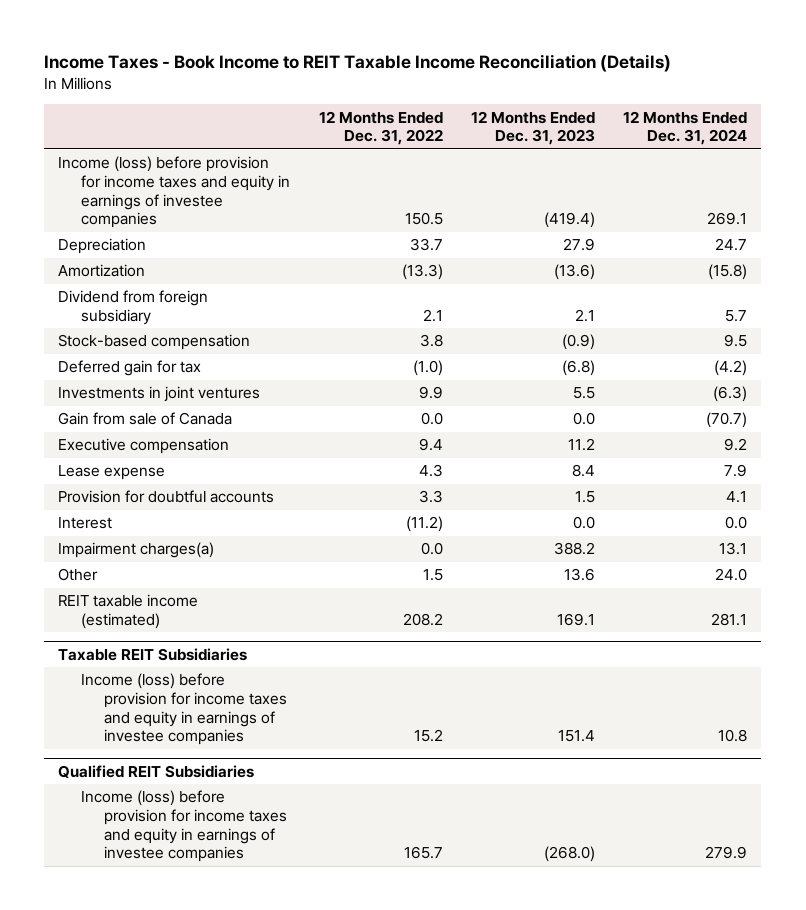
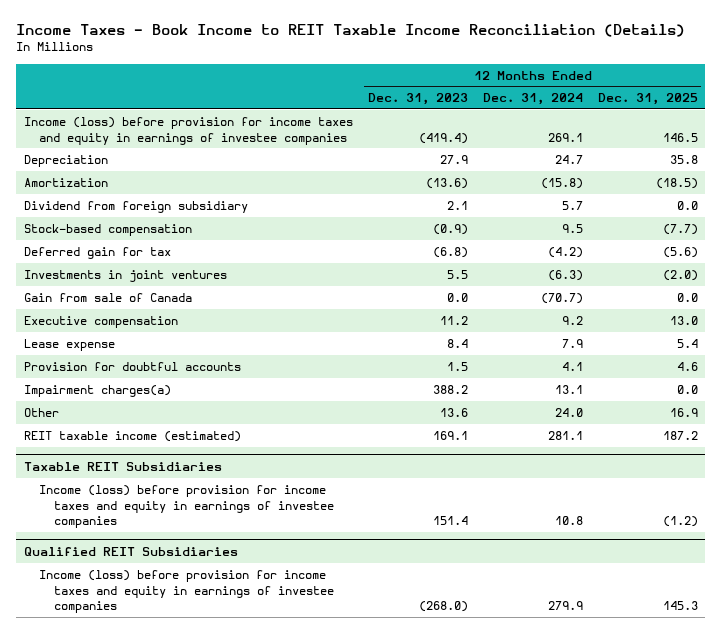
- | 12 Months Ended Dec. 31, 2022 | 12 Months Ended Dec. 31, 2023 | 12 Months Ended Dec. 31, 2024
+ | 12 Months Ended Dec. 31, 2023 | 12 Months Ended Dec. 31, 2024 | 12 Months Ended Dec. 31, 2025
- Interest | (11.2) | 0.0 | 0.0

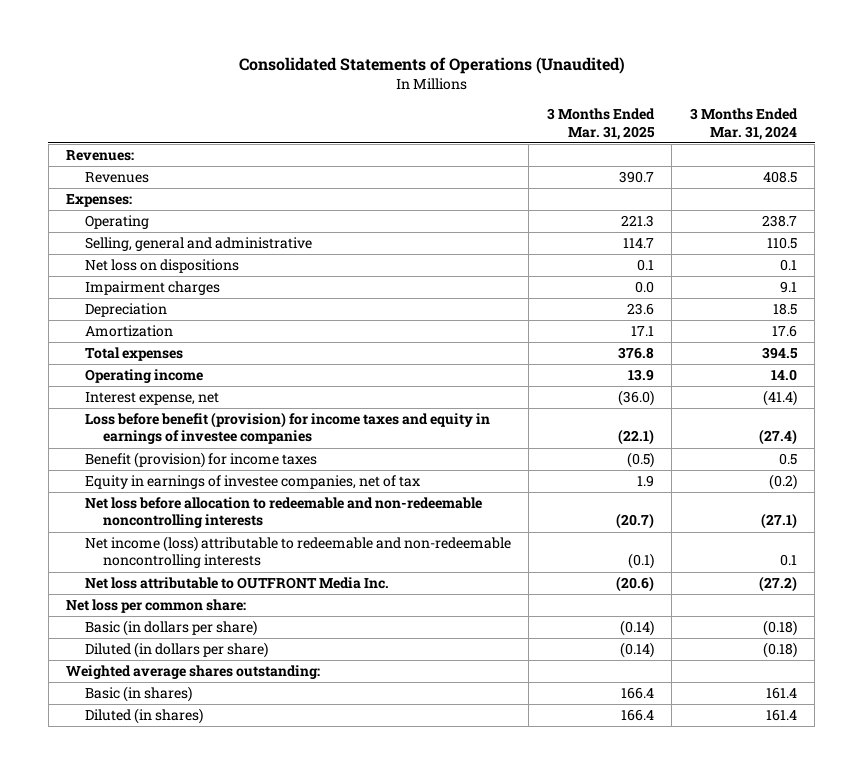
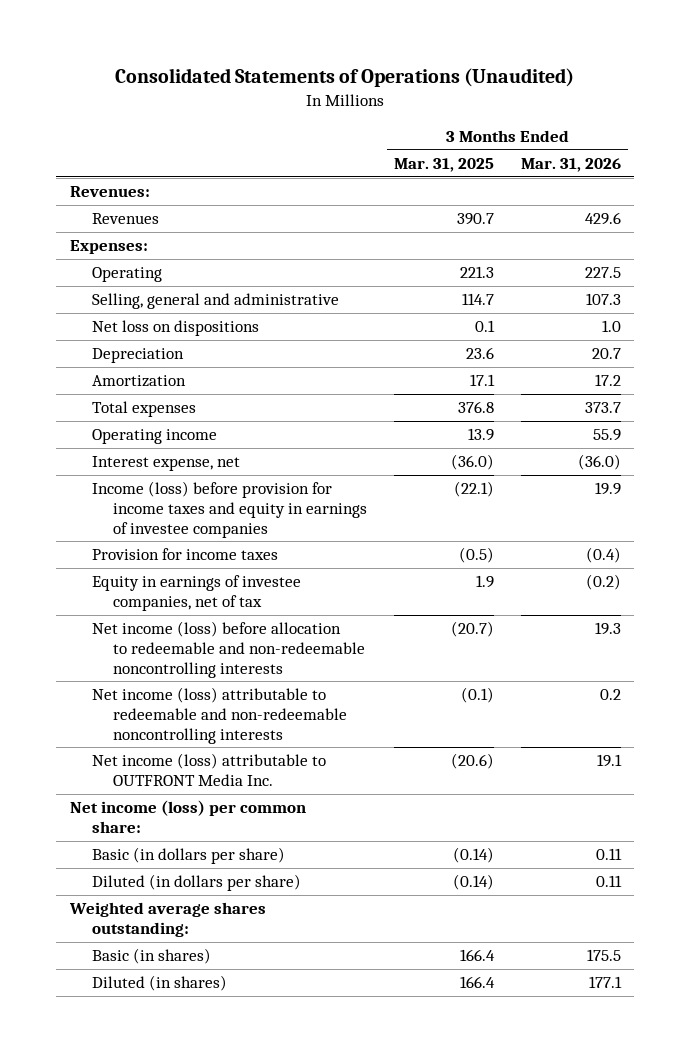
- | 3 Months Ended Mar. 31, 2025 | 3 Months Ended Mar. 31, 2024
+ | 3 Months Ended Mar. 31, 2025 | 3 Months Ended Mar. 31, 2026
- Impairment charges | 0.0 | 9.1
- Loss before benefit (provision) for income taxes and equity in earnings of investee companies | (22.1) | (27.4)
- Benefit (provision) for income taxes | (0.5) | 0.5
+ Income (loss) before provision for income taxes and equity in earnings of investee companies | (22.1) | 19.9
+ Provision for income taxes | (0.5) | (0.4)
- Net loss before allocation to redeemable and non-redeemable noncontrolling interests | (20.7) | (27.1)
+ Net income (loss) before allocation to redeemable and non-redeemable noncontrolling interests | (20.7) | 19.3
- Net loss attributable to OUTFRONT Media Inc. | (20.6) | (27.2)
- Net loss per common share:
+ Net income (loss) attributable to OUTFRONT Media Inc. | (20.6) | 19.1
+ Net income (loss) per common share:

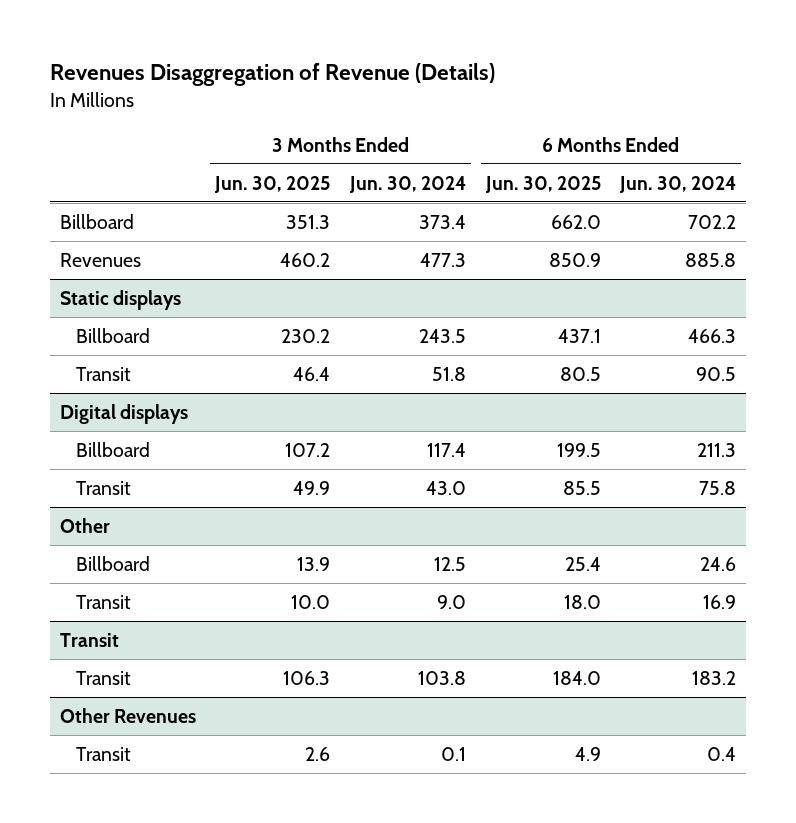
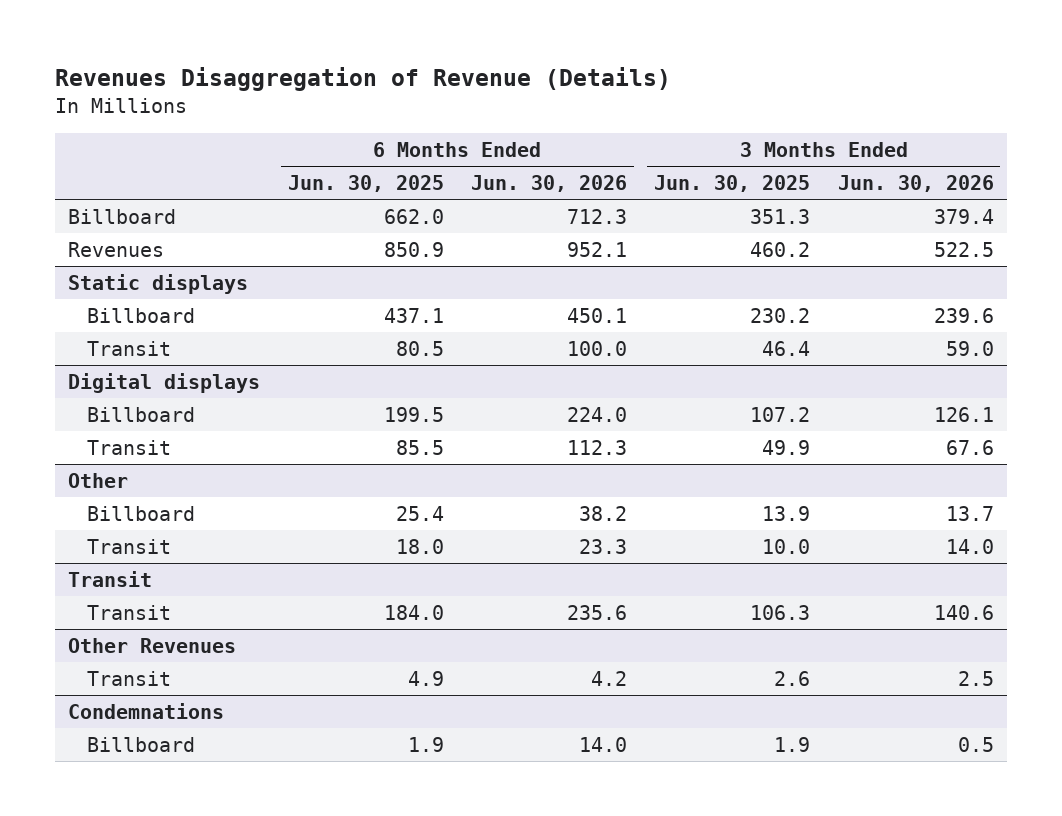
- | 3 Months Ended Jun. 30, 2025 | 3 Months Ended Jun. 30, 2024 | 6 Months Ended Jun. 30, 2025 | 6 Months Ended Jun. 30, 2024
+ | 6 Months Ended Jun. 30, 2025 | 6 Months Ended Jun. 30, 2026 | 3 Months Ended Jun. 30, 2025 | 3 Months Ended Jun. 30, 2026
+ Condemnations
+ Billboard | 1.9 | 14.0 | 1.9 | 0.5

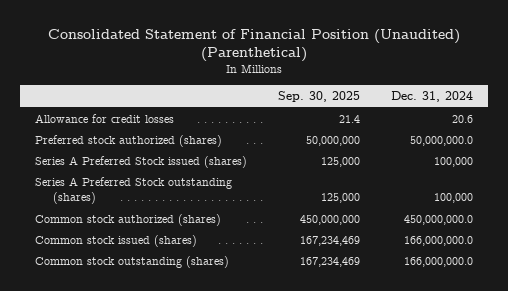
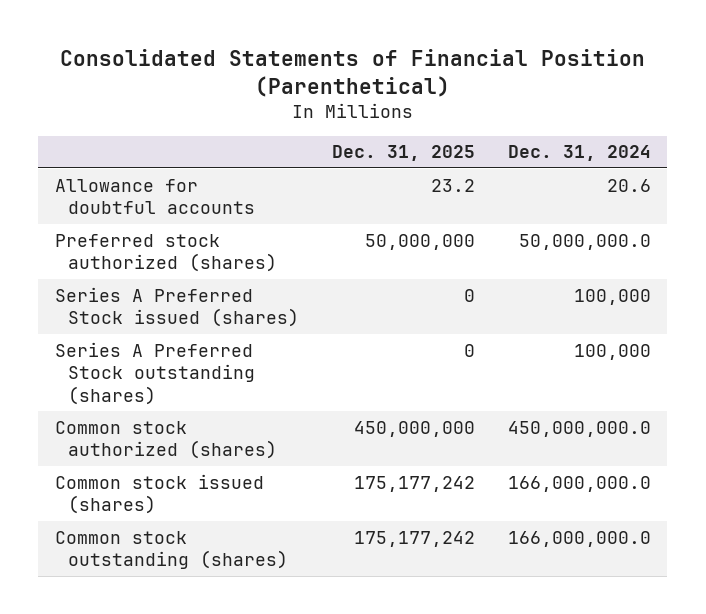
- Consolidated Statement of Financial Position (Unaudited) (Parenthetical)
+ Consolidated Statements of Financial Position (Parenthetical)
- | Sep. 30, 2025 | Dec. 31, 2024
+ | Dec. 31, 2025 | Dec. 31, 2024
- Allowance for credit losses | 21.4 | 20.6
+ Allowance for doubtful accounts | 23.2 | 20.6

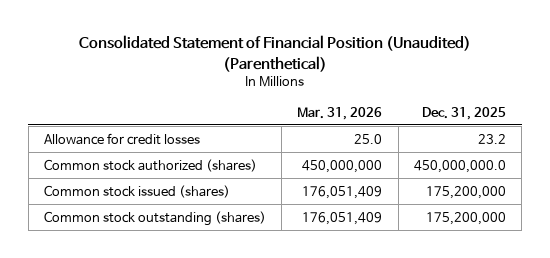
- Consolidated Statements of Financial Position (Parenthetical)
+ Consolidated Statement of Financial Position (Unaudited) (Parenthetical)
- | Dec. 31, 2025 | Dec. 31, 2024
+ | Mar. 31, 2026 | Dec. 31, 2025
- Allowance for doubtful accounts | 23.2 | 20.6
- Preferred stock authorized (shares) | 50,000,000 | 50,000,000.0
- Series A Preferred Stock issued (shares) | 0 | 100,000
- Series A Preferred Stock outstanding (shares) | 0 | 100,000
- Common stock authorized (shares) | 450,000,000 | 450,000,000.0
- Common stock issued (shares) | 175,177,242 | 166,000,000.0
- Common stock outstanding (shares) | 175,177,242 | 166,000,000.0
+ Allowance for credit losses | 25.0 | 23.2
+ Common stock authorized (shares) | 450,000,000 | 450,000,000.0
+ Common stock issued (shares) | 176,051,409 | 175,200,000
+ Common stock outstanding (shares) | 176,051,409 | 175,200,000

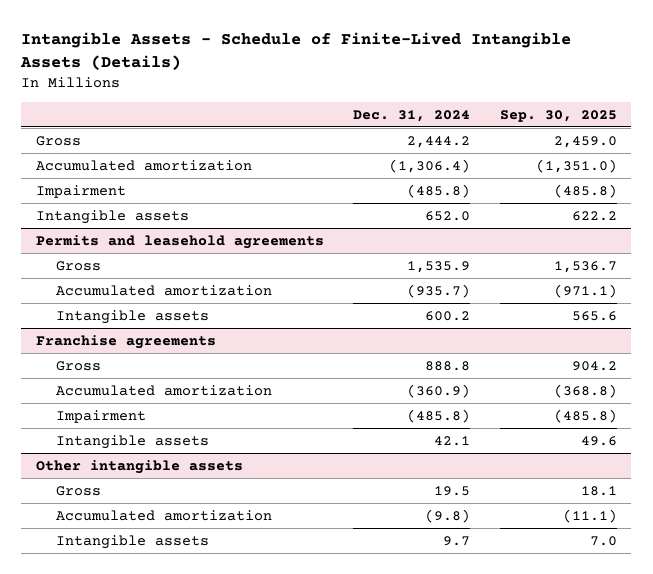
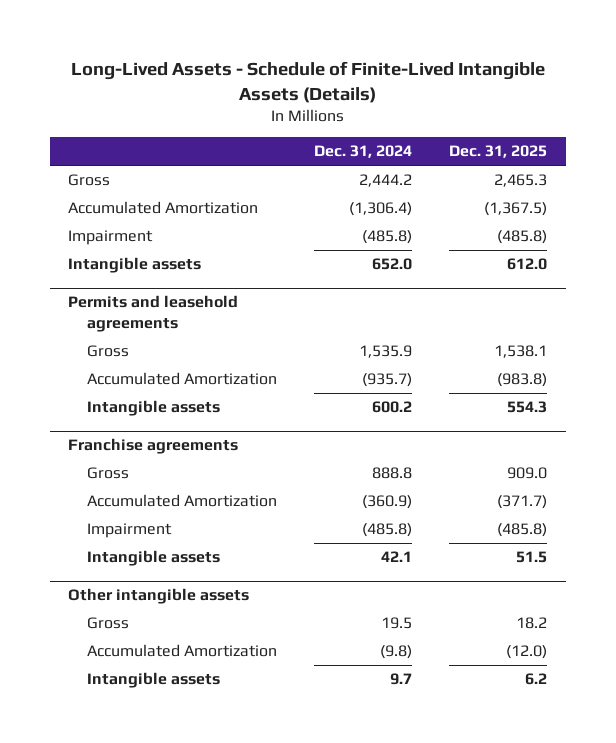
- Intangible Assets - Schedule of Finite-Lived Intangible Assets (Details)
+ Long-Lived Assets - Schedule of Finite-Lived Intangible Assets (Details)
- | Dec. 31, 2024 | Sep. 30, 2025
+ | Dec. 31, 2024 | Dec. 31, 2025
- Accumulated amortization | (1,306.4) | (1,351.0)
+ Accumulated Amortization | (1,306.4) | (1,367.5)
@ Permits and leasehold agreements
- Accumulated amortization | (935.7) | (971.1)
+ Accumulated Amortization | (935.7) | (983.8)
@ Franchise agreements
- Accumulated amortization | (360.9) | (368.8)
+ Accumulated Amortization | (360.9) | (371.7)
@ Other intangible assets
- Accumulated amortization | (9.8) | (11.1)
+ Accumulated Amortization | (9.8) | (12.0)

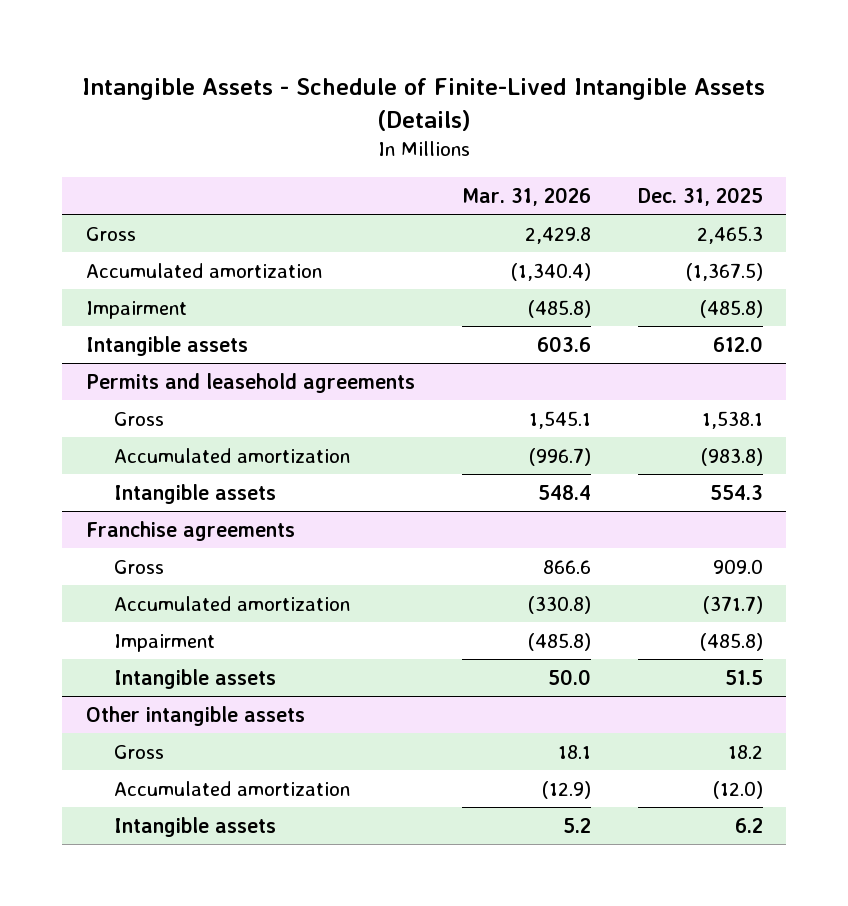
- Long-Lived Assets - Schedule of Finite-Lived Intangible Assets (Details)
+ Intangible Assets - Schedule of Finite-Lived Intangible Assets (Details)
- | Dec. 31, 2024 | Dec. 31, 2025
+ | Mar. 31, 2026 | Dec. 31, 2025
- Accumulated Amortization | (1,306.4) | (1,367.5)
+ Accumulated amortization | (1,340.4) | (1,367.5)
@ Permits and leasehold agreements
- Accumulated Amortization | (935.7) | (983.8)
+ Accumulated amortization | (996.7) | (983.8)
@ Franchise agreements
- Accumulated Amortization | (360.9) | (371.7)
+ Accumulated amortization | (330.8) | (371.7)
@ Other intangible assets
- Accumulated Amortization | (9.8) | (12.0)
+ Accumulated amortization | (12.9) | (12.0)

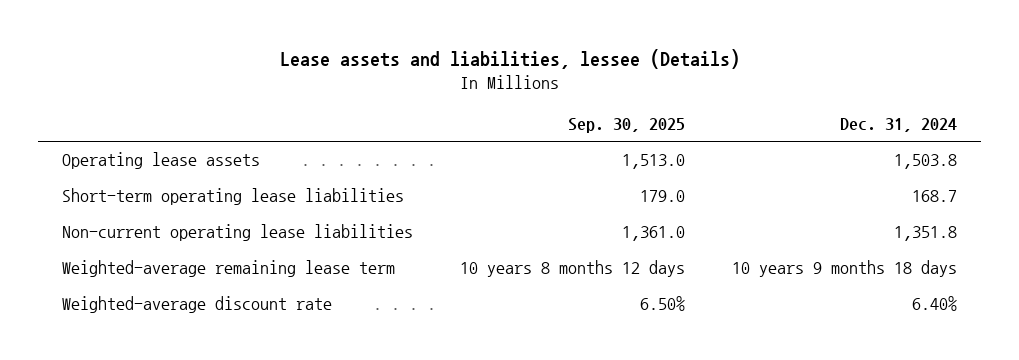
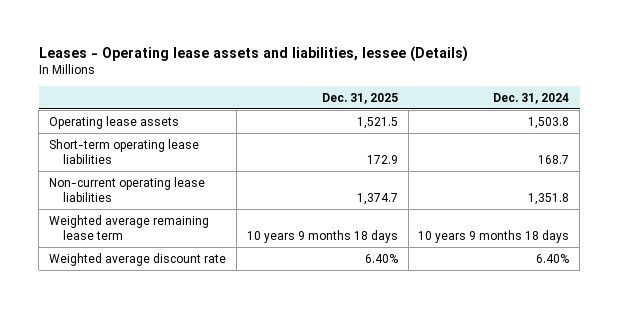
- Lease assets and liabilities, lessee (Details)
+ Leases - Operating lease assets and liabilities, lessee (Details)
- | Sep. 30, 2025 | Dec. 31, 2024
+ | Dec. 31, 2025 | Dec. 31, 2024
- Weighted-average remaining lease term | 10 years 8 months 12 days | 10 years 9 months 18 days
- Weighted-average discount rate | 6.50% | 6.40%
+ Weighted average remaining lease term | 10 years 9 months 18 days | 10 years 9 months 18 days
+ Weighted average discount rate | 6.40% | 6.40%

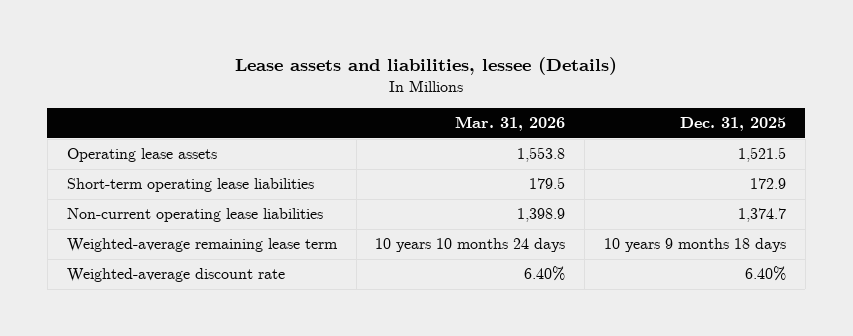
- Leases - Operating lease assets and liabilities, lessee (Details)
+ Lease assets and liabilities, lessee (Details)
- | Dec. 31, 2025 | Dec. 31, 2024
+ | Mar. 31, 2026 | Dec. 31, 2025
- Weighted average remaining lease term | 10 years 9 months 18 days | 10 years 9 months 18 days
- Weighted average discount rate | 6.40% | 6.40%
+ Weighted-average remaining lease term | 10 years 10 months 24 days | 10 years 9 months 18 days
+ Weighted-average discount rate | 6.40% | 6.40%

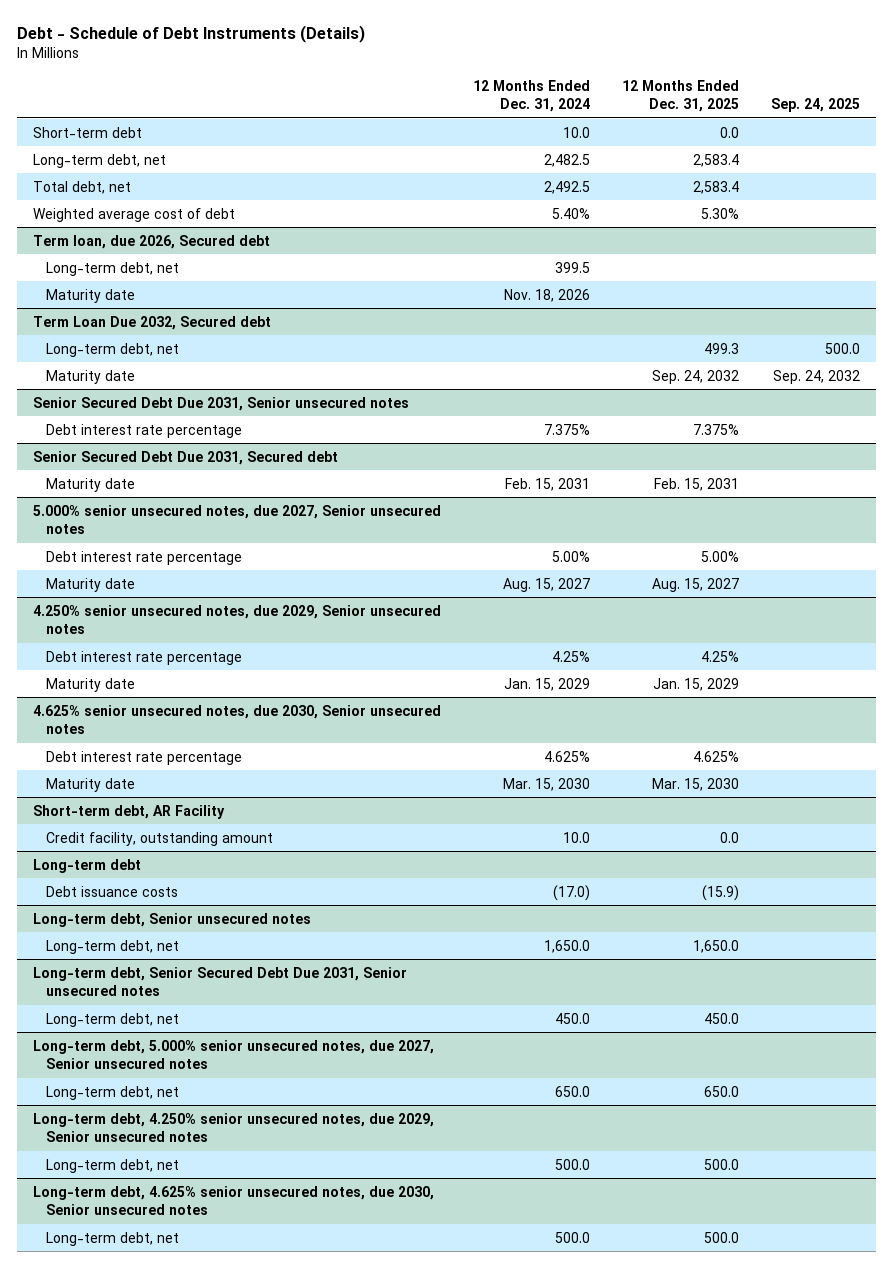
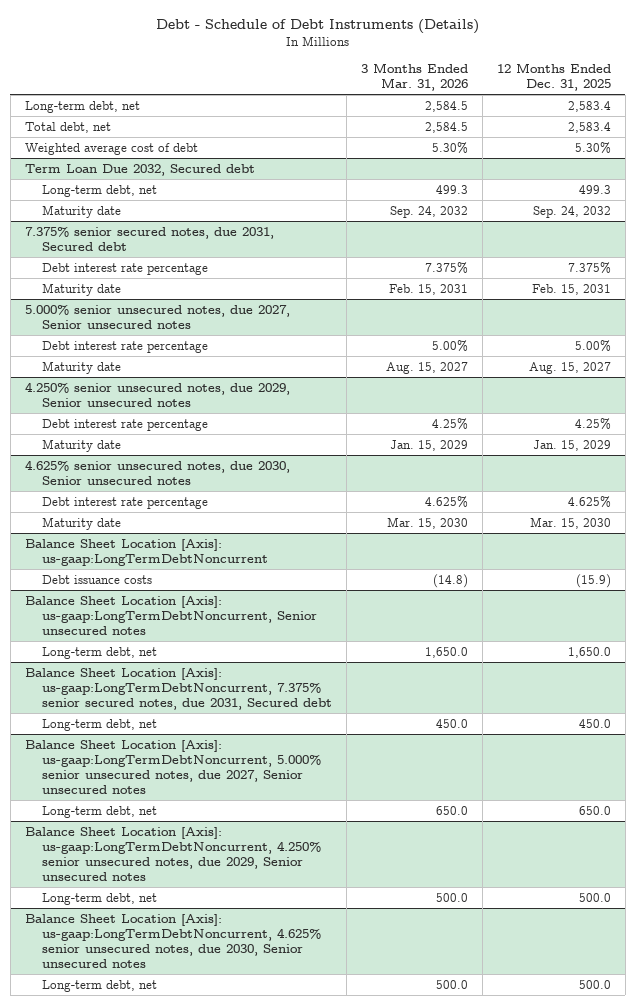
- | 12 Months Ended Dec. 31, 2024 | 12 Months Ended Dec. 31, 2025 | Sep. 24, 2025
+ | 3 Months Ended Mar. 31, 2026 | 12 Months Ended Dec. 31, 2025
- Short-term debt | 10.0 | 0.0 |
- Term loan, due 2026, Secured debt
- Long-term debt, net | 399.5 | |
- Maturity date | Nov. 18, 2026 | |
- Senior Secured Debt Due 2031, Senior unsecured notes
+ 7.375% senior secured notes, due 2031, Secured debt
- Senior Secured Debt Due 2031, Secured debt
- Short-term debt, AR Facility
- Credit facility, outstanding amount | 10.0 | 0.0 |
- Long-term debt
+ Balance Sheet Location [Axis]: us-gaap:LongTermDebtNoncurrent
- Long-term debt, Senior unsecured notes
+ Balance Sheet Location [Axis]: us-gaap:LongTermDebtNoncurrent, Senior unsecured notes
- Long-term debt, Senior Secured Debt Due 2031, Senior unsecured notes
+ Balance Sheet Location [Axis]: us-gaap:LongTermDebtNoncurrent, 7.375% senior secured notes, due 2031, Secured debt
- Long-term debt, 5.000% senior unsecured notes, due 2027, Senior unsecured notes
+ Balance Sheet Location [Axis]: us-gaap:LongTermDebtNoncurrent, 5.000% senior unsecured notes, due 2027, Senior unsecured notes
- Long-term debt, 4.250% senior unsecured notes, due 2029, Senior unsecured notes
+ Balance Sheet Location [Axis]: us-gaap:LongTermDebtNoncurrent, 4.250% senior unsecured notes, due 2029, Senior unsecured notes
- Long-term debt, 4.625% senior unsecured notes, due 2030, Senior unsecured notes
+ Balance Sheet Location [Axis]: us-gaap:LongTermDebtNoncurrent, 4.625% senior unsecured notes, due 2030, Senior unsecured notes

